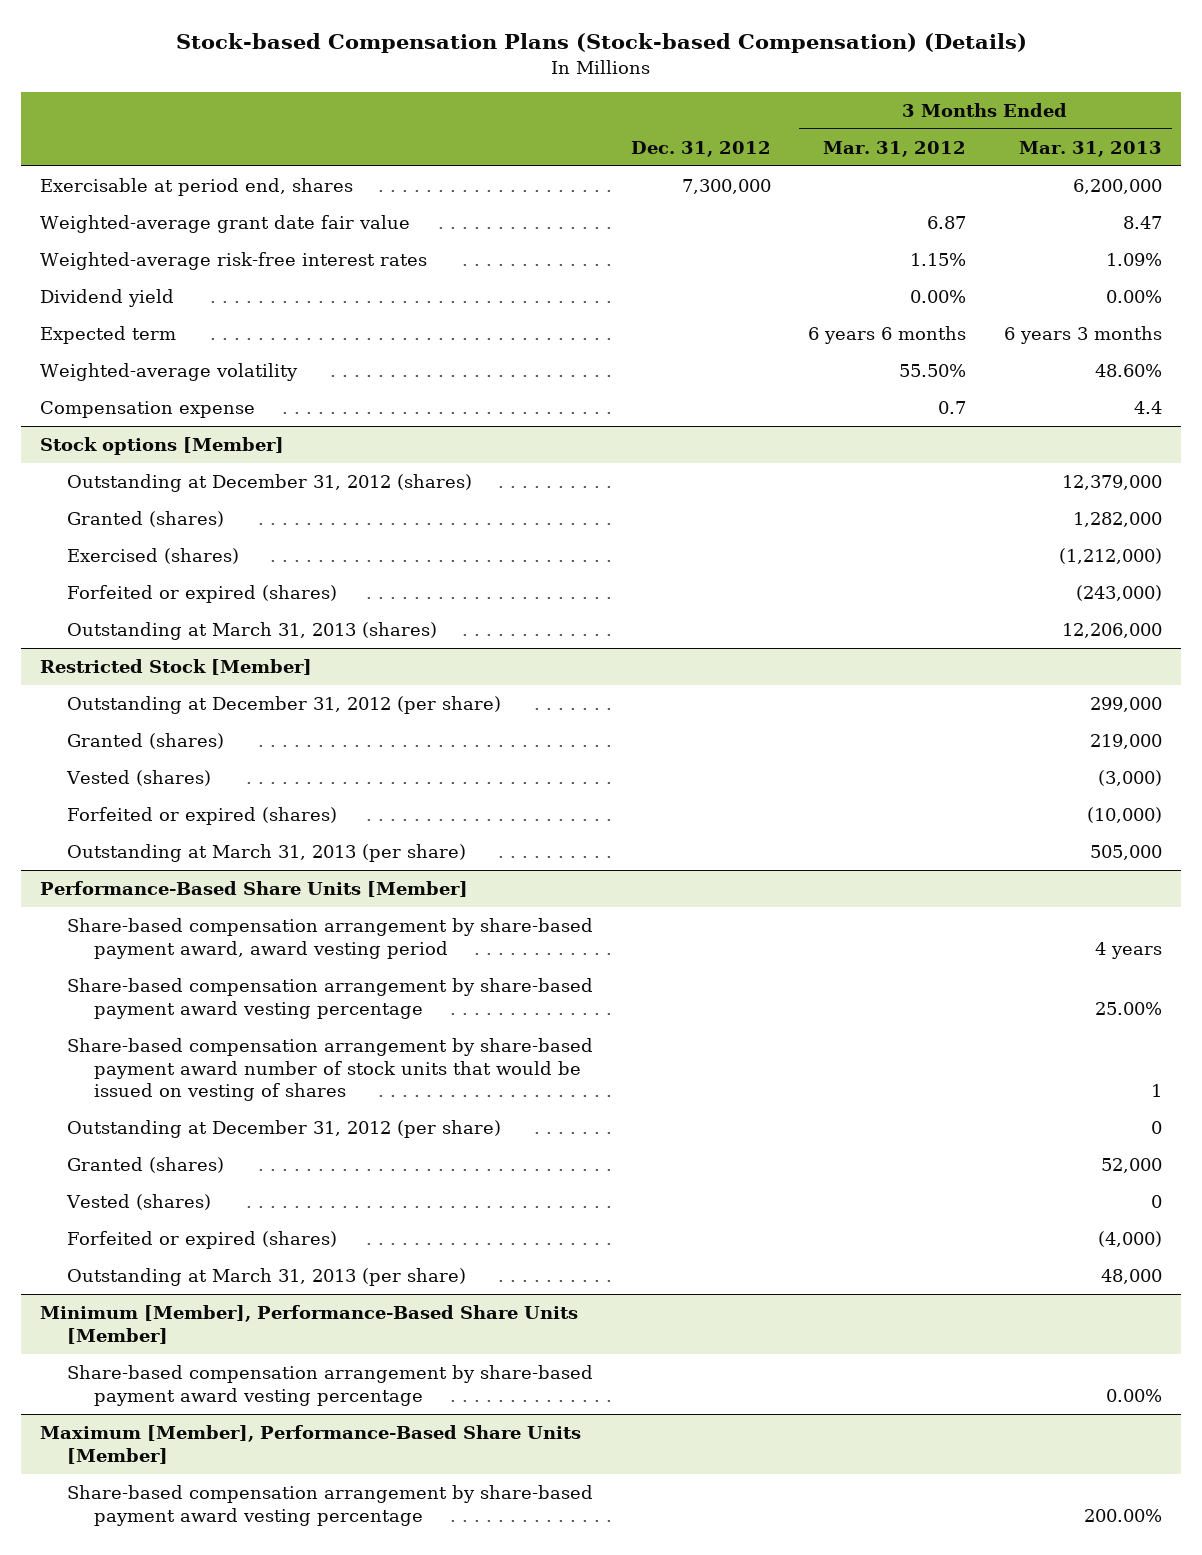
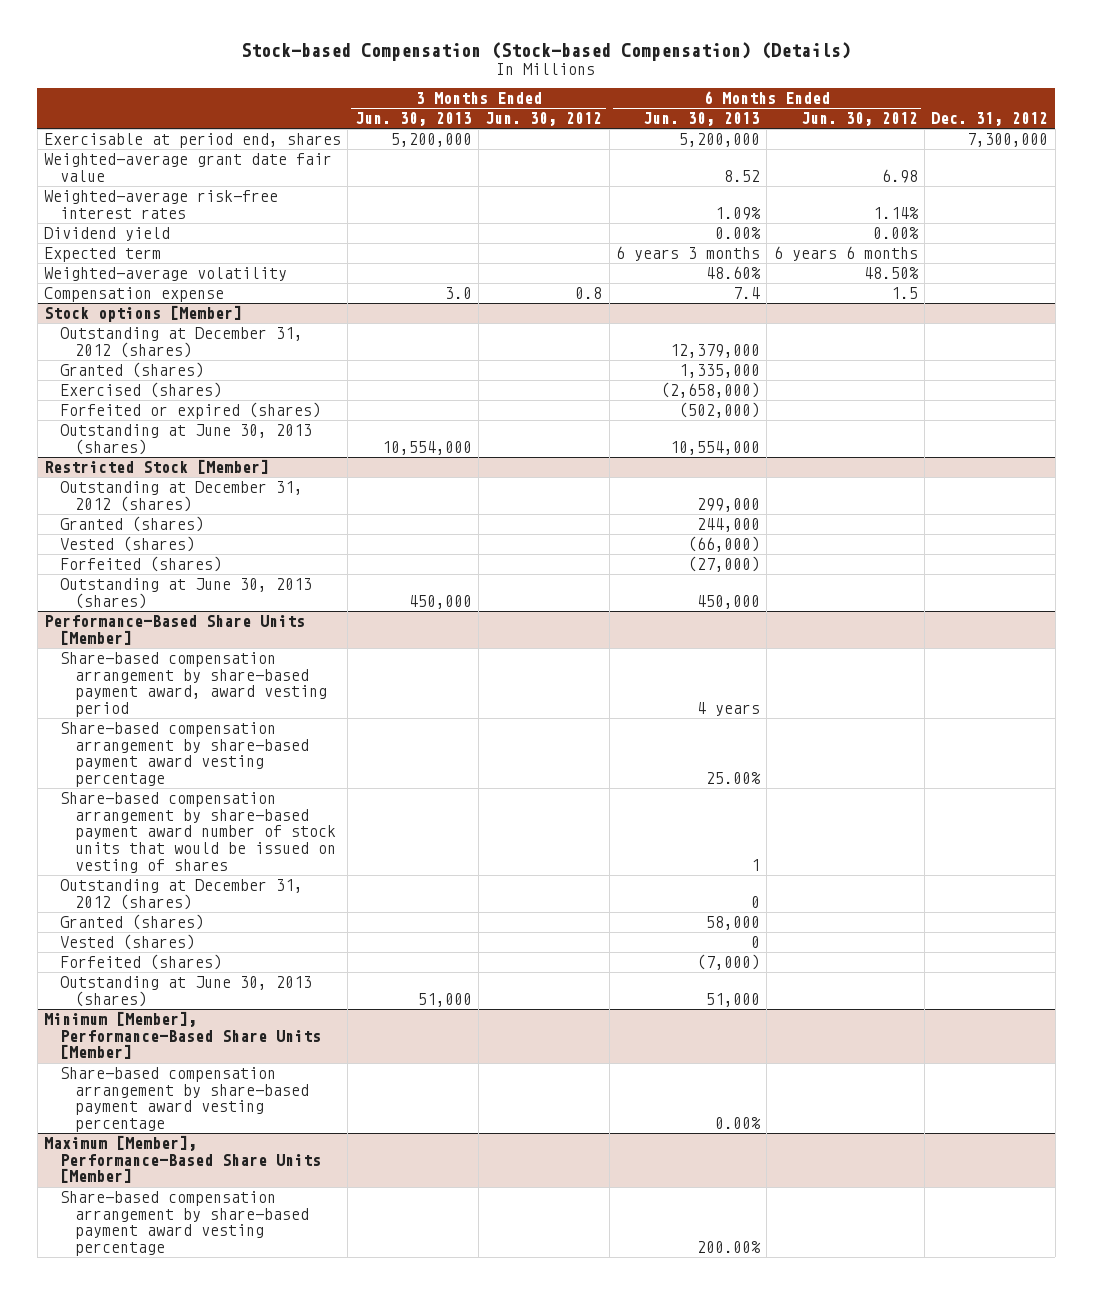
- Stock-based Compensation Plans (Stock-based Compensation) (Details)
+ Stock-based Compensation (Stock-based Compensation) (Details)
- | Dec. 31, 2012 | 3 Months Ended Mar. 31, 2012 | 3 Months Ended Mar. 31, 2013
+ | 3 Months Ended Jun. 30, 2013 | 3 Months Ended Jun. 30, 2012 | 6 Months Ended Jun. 30, 2013 | 6 Months Ended Jun. 30, 2012 | Dec. 31, 2012
@ Stock options [Member]
- Outstanding at March 31, 2013 (shares) | | | 12,206,000
+ Outstanding at June 30, 2013 (shares) | 10,554,000 | | 10,554,000 | |
@ Restricted Stock [Member]
- Outstanding at December 31, 2012 (per share) | | | 299,000
+ Outstanding at December 31, 2012 (shares) | | | 299,000 | |
- Forfeited or expired (shares) | | | (10,000)
- Outstanding at March 31, 2013 (per share) | | | 505,000
+ Forfeited (shares) | | | (27,000) | |
+ Outstanding at June 30, 2013 (shares) | 450,000 | | 450,000 | |
@ Performance-Based Share Units [Member]
- Outstanding at December 31, 2012 (per share) | | | 0
+ Outstanding at December 31, 2012 (shares) | | | 0 | |
- Forfeited or expired (shares) | | | (4,000)
- Outstanding at March 31, 2013 (per share) | | | 48,000
+ Forfeited (shares) | | | (7,000) | |
+ Outstanding at June 30, 2013 (shares) | 51,000 | | 51,000 | |

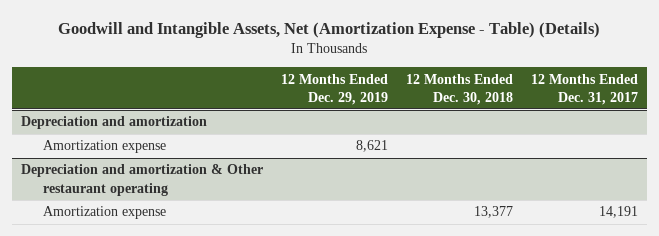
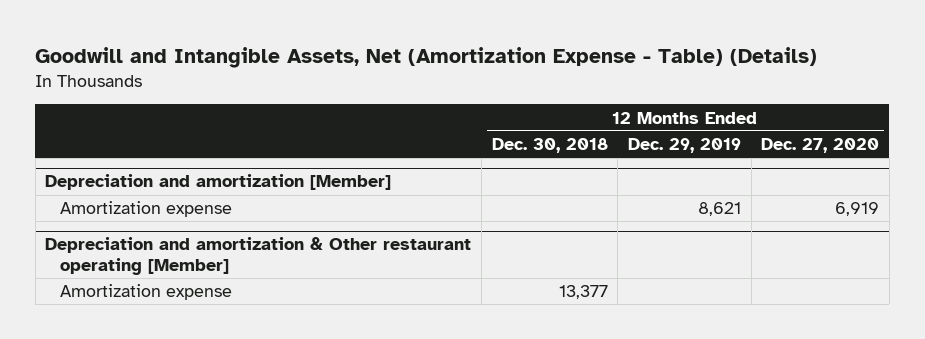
- | 12 Months Ended Dec. 29, 2019 | 12 Months Ended Dec. 30, 2018 | 12 Months Ended Dec. 31, 2017
+ | 12 Months Ended Dec. 30, 2018 | 12 Months Ended Dec. 29, 2019 | 12 Months Ended Dec. 27, 2020
- Depreciation and amortization
+ Depreciation and amortization [Member]
- Depreciation and amortization & Other restaurant operating
+ Depreciation and amortization & Other restaurant operating [Member]

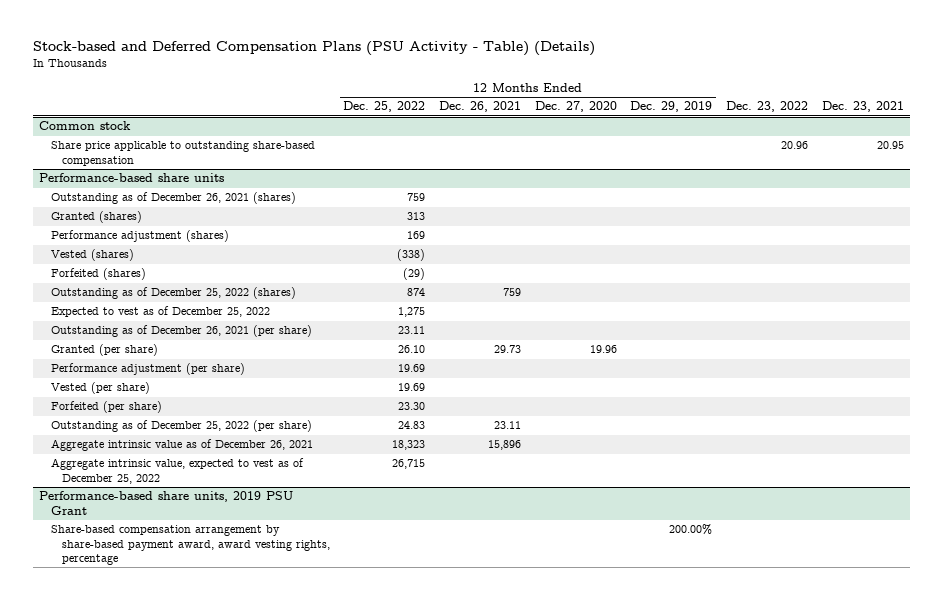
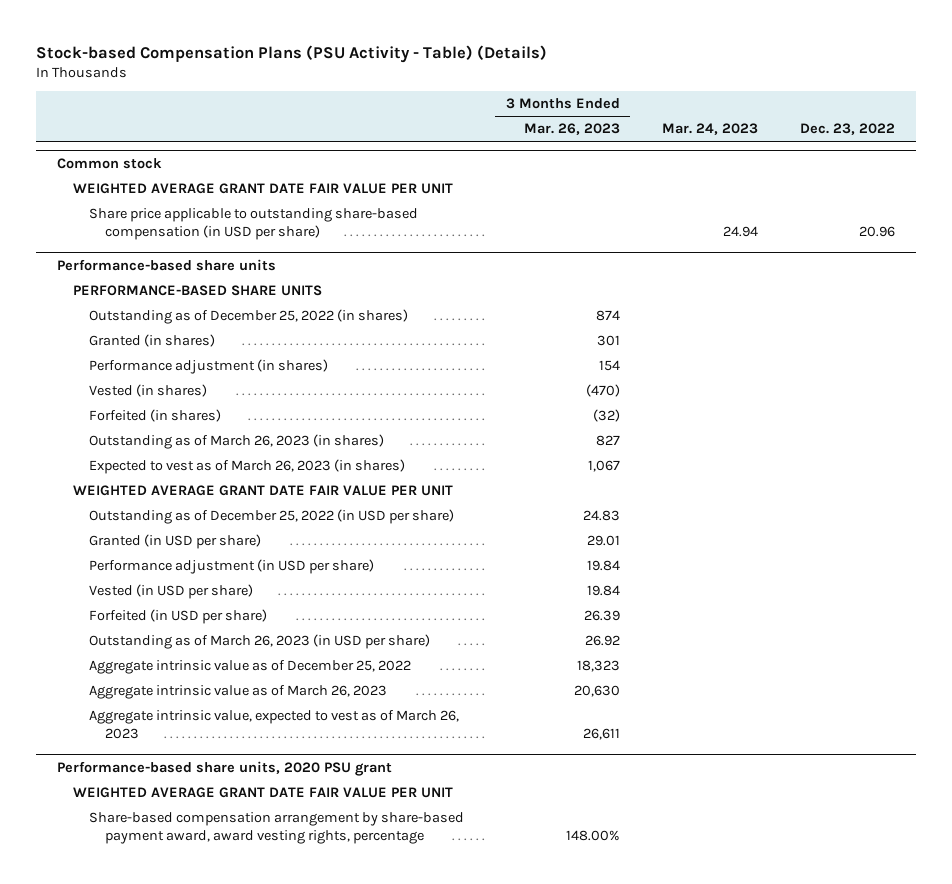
- Stock-based and Deferred Compensation Plans (PSU Activity - Table) (Details)
+ Stock-based Compensation Plans (PSU Activity - Table) (Details)
- | 12 Months Ended Dec. 25, 2022 | 12 Months Ended Dec. 26, 2021 | 12 Months Ended Dec. 27, 2020 | 12 Months Ended Dec. 29, 2019 | Dec. 23, 2022 | Dec. 23, 2021
+ | 3 Months Ended Mar. 26, 2023 | Mar. 24, 2023 | Dec. 23, 2022
@ Common stock
- Share price applicable to outstanding share-based compensation | | | | | 20.96 | 20.95
+ WEIGHTED AVERAGE GRANT DATE FAIR VALUE PER UNIT
+ Share price applicable to outstanding share-based compensation (in USD per share) | | 24.94 | 20.96
@ Performance-based share units
- Outstanding as of December 26, 2021 (shares) | 759 | | | | |
- Granted (shares) | 313 | | | | |
- Performance adjustment (shares) | 169 | | | | |
- Vested (shares) | (338) | | | | |
- Forfeited (shares) | (29) | | | | |
- Outstanding as of December 25, 2022 (shares) | 874 | 759 | | | |
- Expected to vest as of December 25, 2022 | 1,275 | | | | |
- Outstanding as of December 26, 2021 (per share) | 23.11 | | | | |
- Granted (per share) | 26.10 | 29.73 | 19.96 | | |
- Performance adjustment (per share) | 19.69 | | | | |
- Vested (per share) | 19.69 | | | | |
- Forfeited (per share) | 23.30 | | | | |
- Outstanding as of December 25, 2022 (per share) | 24.83 | 23.11 | | | |
- Aggregate intrinsic value as of December 26, 2021 | 18,323 | 15,896 | | | |
- Aggregate intrinsic value, expected to vest as of December 25, 2022 | 26,715 | | | | |
- Performance-based share units, 2019 PSU Grant
@ Performance-based share units
+ PERFORMANCE-BASED SHARE UNITS
+ Outstanding as of December 25, 2022 (in shares) | 874 | |
+ Granted (in shares) | 301 | |
+ Performance adjustment (in shares) | 154 | |
+ Vested (in shares) | (470) | |
+ Forfeited (in shares) | (32) | |
+ Outstanding as of March 26, 2023 (in shares) | 827 | |
+ Expected to vest as of March 26, 2023 (in shares) | 1,067 | |
+ WEIGHTED AVERAGE GRANT DATE FAIR VALUE PER UNIT
+ Outstanding as of December 25, 2022 (in USD per share) | 24.83 | |
+ Granted (in USD per share) | 29.01 | |
+ Performance adjustment (in USD per share) | 19.84 | |
+ Vested (in USD per share) | 19.84 | |
+ Forfeited (in USD per share) | 26.39 | |
+ Outstanding as of March 26, 2023 (in USD per share) | 26.92 | |
+ Aggregate intrinsic value as of December 25, 2022 | 18,323 | |
+ Aggregate intrinsic value as of March 26, 2023 | 20,630 | |
+ Aggregate intrinsic value, expected to vest as of March 26, 2023 | 26,611 | |
+ Performance-based share units, 2020 PSU grant
+ WEIGHTED AVERAGE GRANT DATE FAIR VALUE PER UNIT

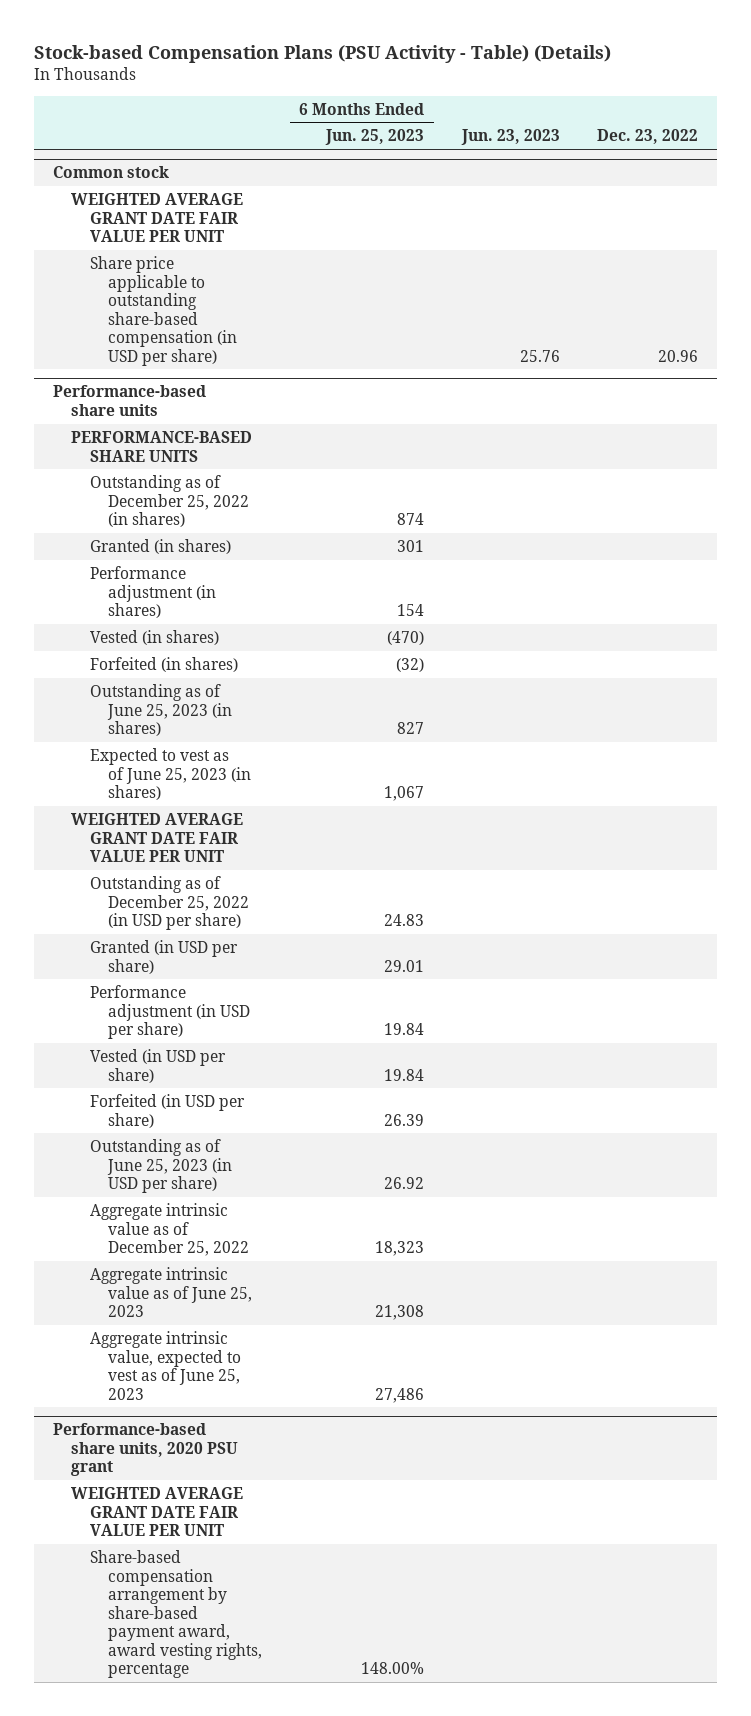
- | 3 Months Ended Mar. 26, 2023 | Mar. 24, 2023 | Dec. 23, 2022
+ | 6 Months Ended Jun. 25, 2023 | Jun. 23, 2023 | Dec. 23, 2022
@ Performance-based share units
- Outstanding as of March 26, 2023 (in shares) | 827 | |
- Expected to vest as of March 26, 2023 (in shares) | 1,067 | |
+ Outstanding as of June 25, 2023 (in shares) | 827 | |
+ Expected to vest as of June 25, 2023 (in shares) | 1,067 | |
- Outstanding as of March 26, 2023 (in USD per share) | 26.92 | |
+ Outstanding as of June 25, 2023 (in USD per share) | 26.92 | |
- Aggregate intrinsic value as of March 26, 2023 | 20,630 | |
- Aggregate intrinsic value, expected to vest as of March 26, 2023 | 26,611 | |
+ Aggregate intrinsic value as of June 25, 2023 | 21,308 | |
+ Aggregate intrinsic value, expected to vest as of June 25, 2023 | 27,486 | |

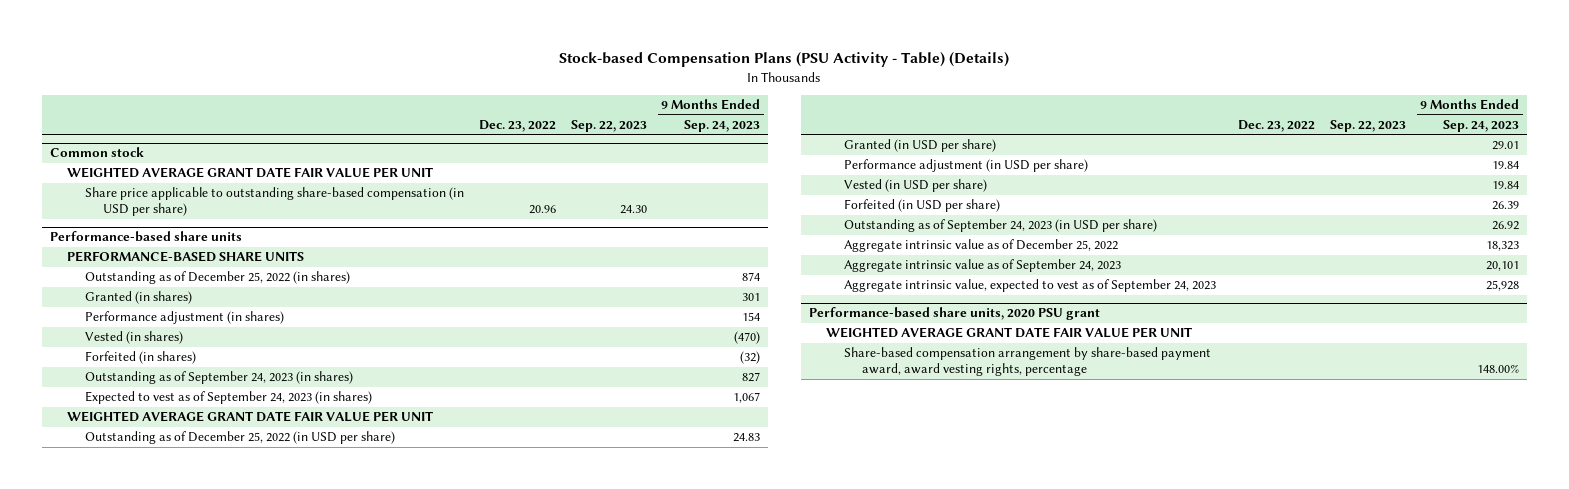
- | 6 Months Ended Jun. 25, 2023 | Jun. 23, 2023 | Dec. 23, 2022
+ | Dec. 23, 2022 | Sep. 22, 2023 | 9 Months Ended Sep. 24, 2023
@ Performance-based share units
- Outstanding as of June 25, 2023 (in shares) | 827 | |
- Expected to vest as of June 25, 2023 (in shares) | 1,067 | |
+ Outstanding as of September 24, 2023 (in shares) | | | 827
+ Expected to vest as of September 24, 2023 (in shares) | | | 1,067
- Outstanding as of June 25, 2023 (in USD per share) | 26.92 | |
+ Outstanding as of September 24, 2023 (in USD per share) | | | 26.92
- Aggregate intrinsic value as of June 25, 2023 | 21,308 | |
- Aggregate intrinsic value, expected to vest as of June 25, 2023 | 27,486 | |
+ Aggregate intrinsic value as of September 24, 2023 | | | 20,101
+ Aggregate intrinsic value, expected to vest as of September 24, 2023 | | | 25,928

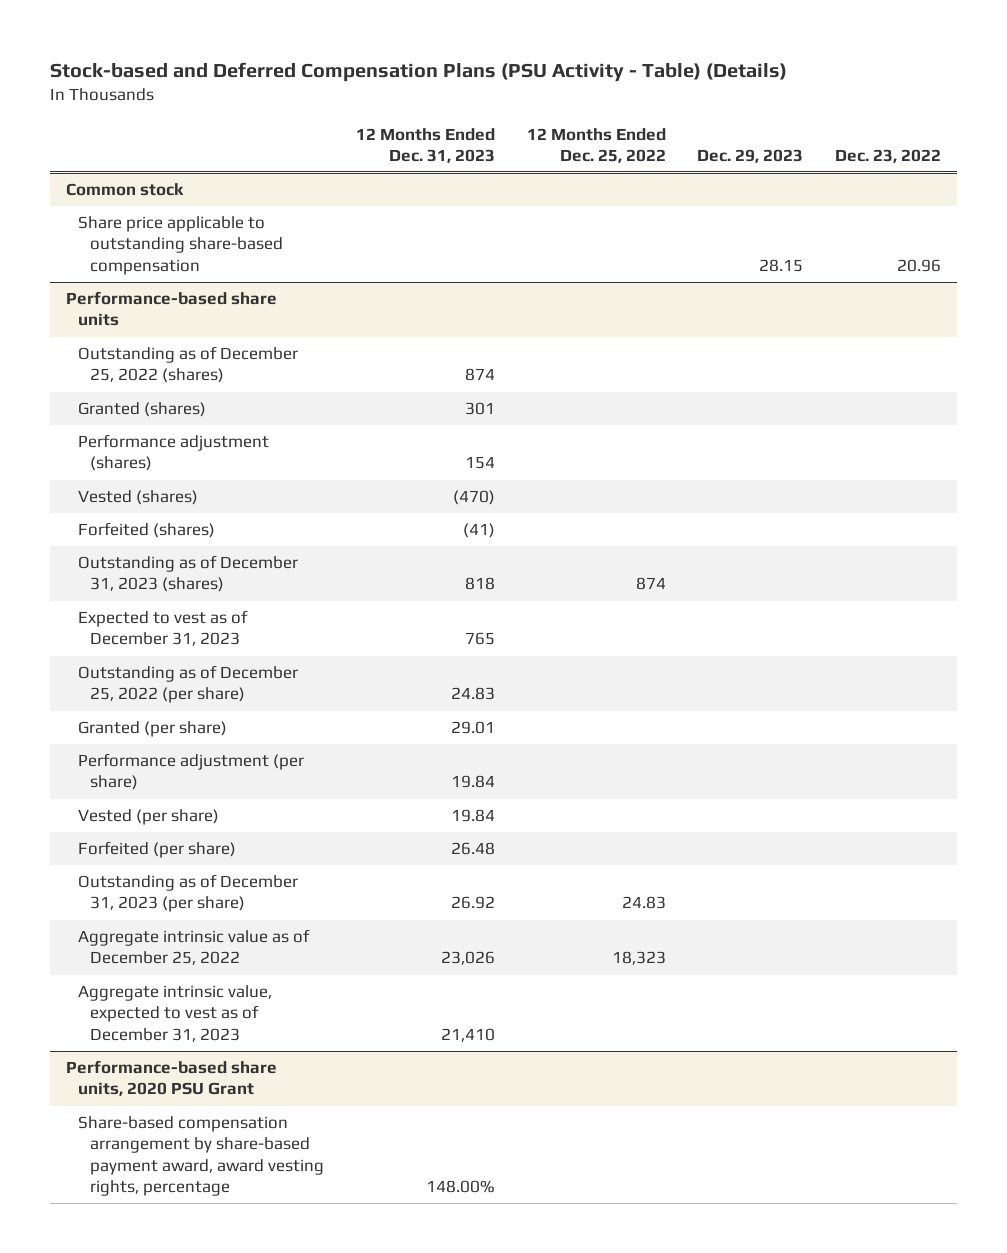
- Stock-based Compensation Plans (PSU Activity - Table) (Details)
+ Stock-based and Deferred Compensation Plans (PSU Activity - Table) (Details)
- | Dec. 23, 2022 | Sep. 22, 2023 | 9 Months Ended Sep. 24, 2023
+ | 12 Months Ended Dec. 31, 2023 | 12 Months Ended Dec. 25, 2022 | Dec. 29, 2023 | Dec. 23, 2022
@ Common stock
- WEIGHTED AVERAGE GRANT DATE FAIR VALUE PER UNIT
- Share price applicable to outstanding share-based compensation (in USD per share) | 20.96 | 24.30 |
+ Share price applicable to outstanding share-based compensation | | | 28.15 | 20.96
@ Performance-based share units
- PERFORMANCE-BASED SHARE UNITS
- Outstanding as of December 25, 2022 (in shares) | | | 874
- Granted (in shares) | | | 301
- Performance adjustment (in shares) | | | 154
- Vested (in shares) | | | (470)
- Forfeited (in shares) | | | (32)
- Outstanding as of September 24, 2023 (in shares) | | | 827
- Expected to vest as of September 24, 2023 (in shares) | | | 1,067
- WEIGHTED AVERAGE GRANT DATE FAIR VALUE PER UNIT
- Outstanding as of December 25, 2022 (in USD per share) | | | 24.83
- Granted (in USD per share) | | | 29.01
- Performance adjustment (in USD per share) | | | 19.84
- Vested (in USD per share) | | | 19.84
- Forfeited (in USD per share) | | | 26.39
- Outstanding as of September 24, 2023 (in USD per share) | | | 26.92
+ Outstanding as of December 25, 2022 (shares) | 874 | | |
+ Granted (shares) | 301 | | |
+ Performance adjustment (shares) | 154 | | |
+ Vested (shares) | (470) | | |
+ Forfeited (shares) | (41) | | |
+ Outstanding as of December 31, 2023 (shares) | 818 | 874 | |
+ Expected to vest as of December 31, 2023 | 765 | | |
+ Outstanding as of December 25, 2022 (per share) | 24.83 | | |
+ Granted (per share) | 29.01 | | |
+ Performance adjustment (per share) | 19.84 | | |
+ Vested (per share) | 19.84 | | |
+ Forfeited (per share) | 26.48 | | |
+ Outstanding as of December 31, 2023 (per share) | 26.92 | 24.83 | |
- Aggregate intrinsic value as of September 24, 2023 | | | 20,101
- Aggregate intrinsic value, expected to vest as of September 24, 2023 | | | 25,928
- Performance-based share units, 2020 PSU grant
- WEIGHTED AVERAGE GRANT DATE FAIR VALUE PER UNIT
@ Performance-based share units
+ Aggregate intrinsic value, expected to vest as of December 31, 2023 | 21,410 | | |
+ Performance-based share units, 2020 PSU Grant

